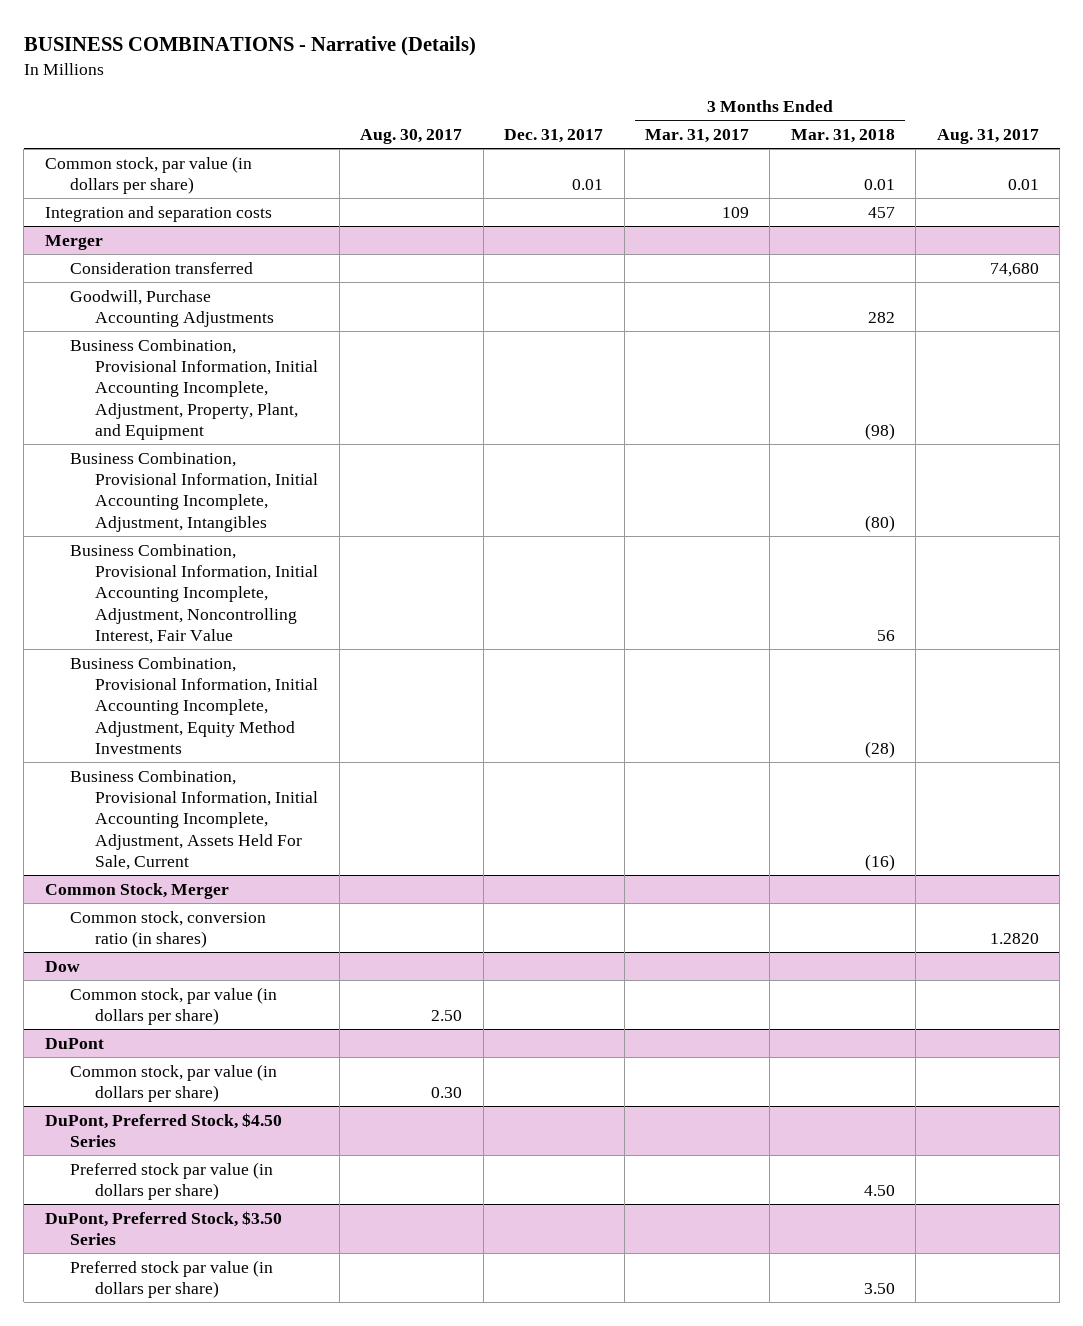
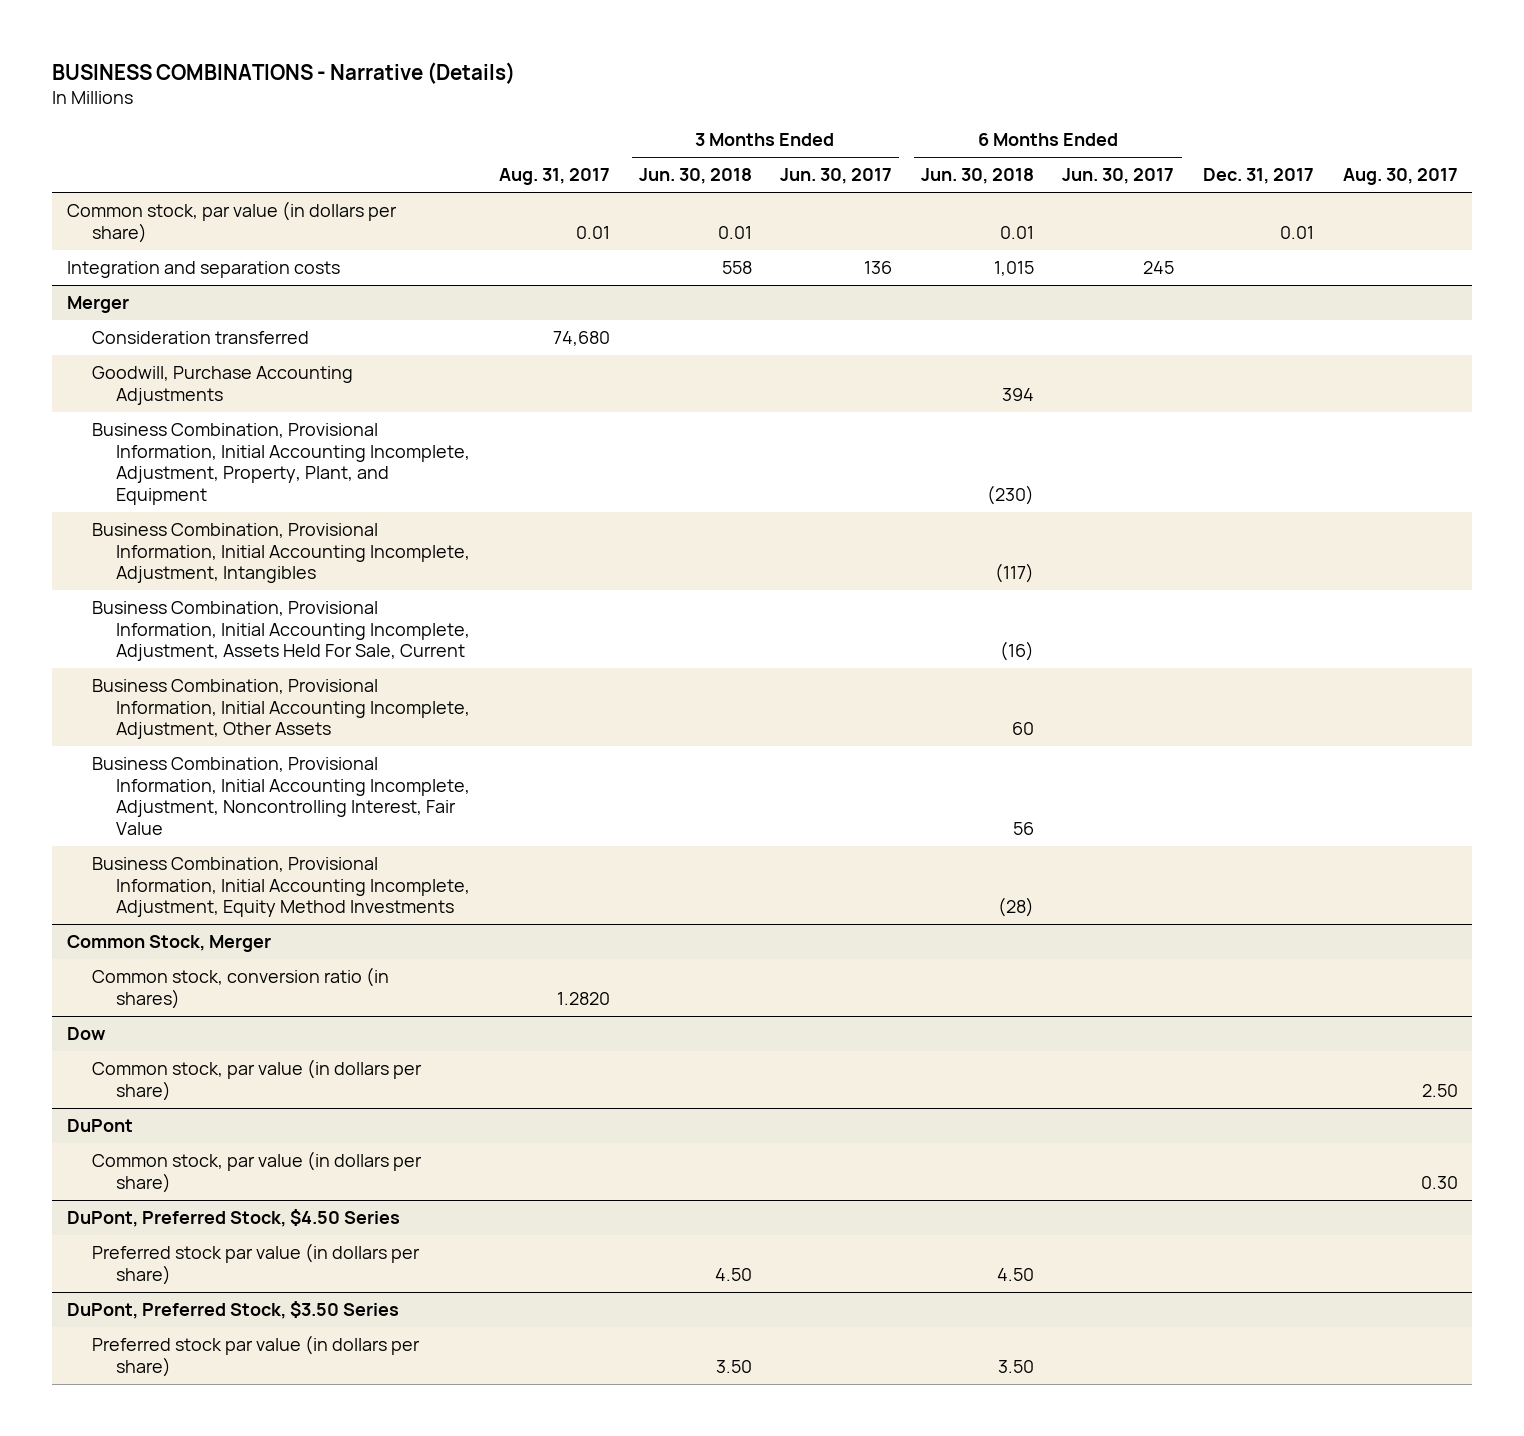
- | Aug. 30, 2017 | Dec. 31, 2017 | 3 Months Ended Mar. 31, 2017 | 3 Months Ended Mar. 31, 2018 | Aug. 31, 2017
+ | Aug. 31, 2017 | 3 Months Ended Jun. 30, 2018 | 3 Months Ended Jun. 30, 2017 | 6 Months Ended Jun. 30, 2018 | 6 Months Ended Jun. 30, 2017 | Dec. 31, 2017 | Aug. 30, 2017
@ Merger
moved up: Business Combination, Provisional Information, Initial Accounting Incomplete, Adjustment, Assets Held For Sale, Current | | | | (16) | | |
+ Business Combination, Provisional Information, Initial Accounting Incomplete, Adjustment, Other Assets | | | | 60 | | |

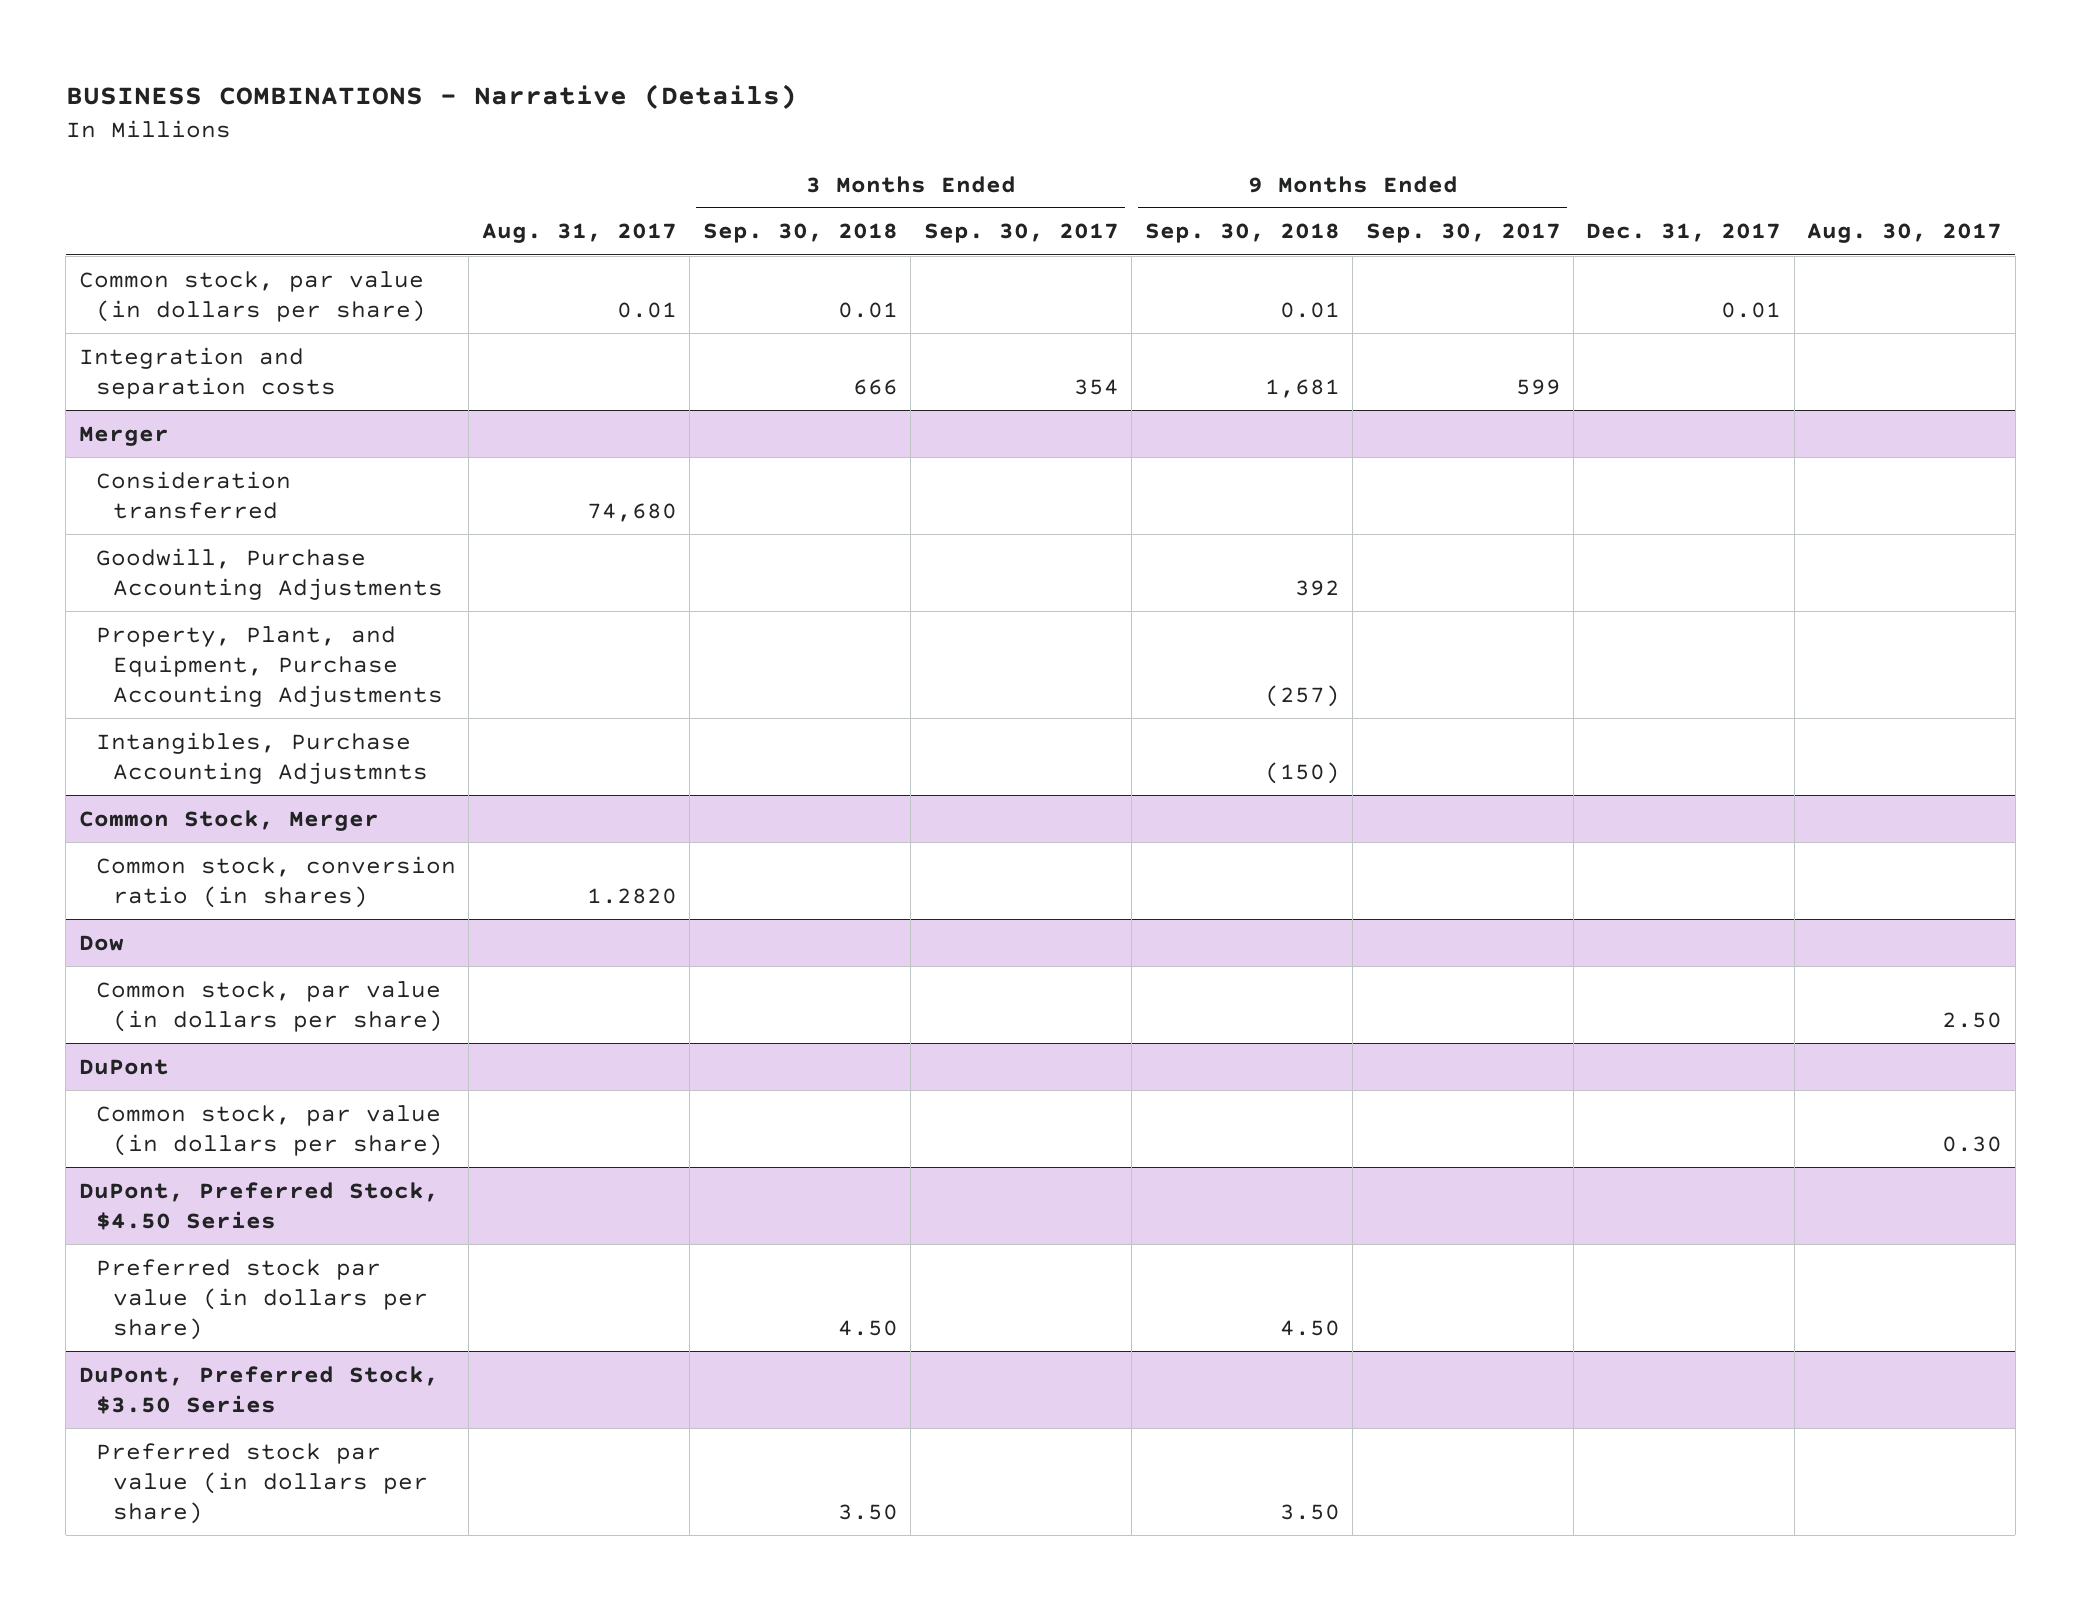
- | Aug. 31, 2017 | 3 Months Ended Jun. 30, 2018 | 3 Months Ended Jun. 30, 2017 | 6 Months Ended Jun. 30, 2018 | 6 Months Ended Jun. 30, 2017 | Dec. 31, 2017 | Aug. 30, 2017
+ | Aug. 31, 2017 | 3 Months Ended Sep. 30, 2018 | 3 Months Ended Sep. 30, 2017 | 9 Months Ended Sep. 30, 2018 | 9 Months Ended Sep. 30, 2017 | Dec. 31, 2017 | Aug. 30, 2017
@ Merger
- Business Combination, Provisional Information, Initial Accounting Incomplete, Adjustment, Property, Plant, and Equipment | | | | (230) | | |
- Business Combination, Provisional Information, Initial Accounting Incomplete, Adjustment, Intangibles | | | | (117) | | |
- Business Combination, Provisional Information, Initial Accounting Incomplete, Adjustment, Assets Held For Sale, Current | | | | (16) | | |
- Business Combination, Provisional Information, Initial Accounting Incomplete, Adjustment, Other Assets | | | | 60 | | |
- Business Combination, Provisional Information, Initial Accounting Incomplete, Adjustment, Noncontrolling Interest, Fair Value | | | | 56 | | |
- Business Combination, Provisional Information, Initial Accounting Incomplete, Adjustment, Equity Method Investments | | | | (28) | | |
+ Property, Plant, and Equipment, Purchase Accounting Adjustments | | | | (257) | | |
+ Intangibles, Purchase Accounting Adjustmnts | | | | (150) | | |

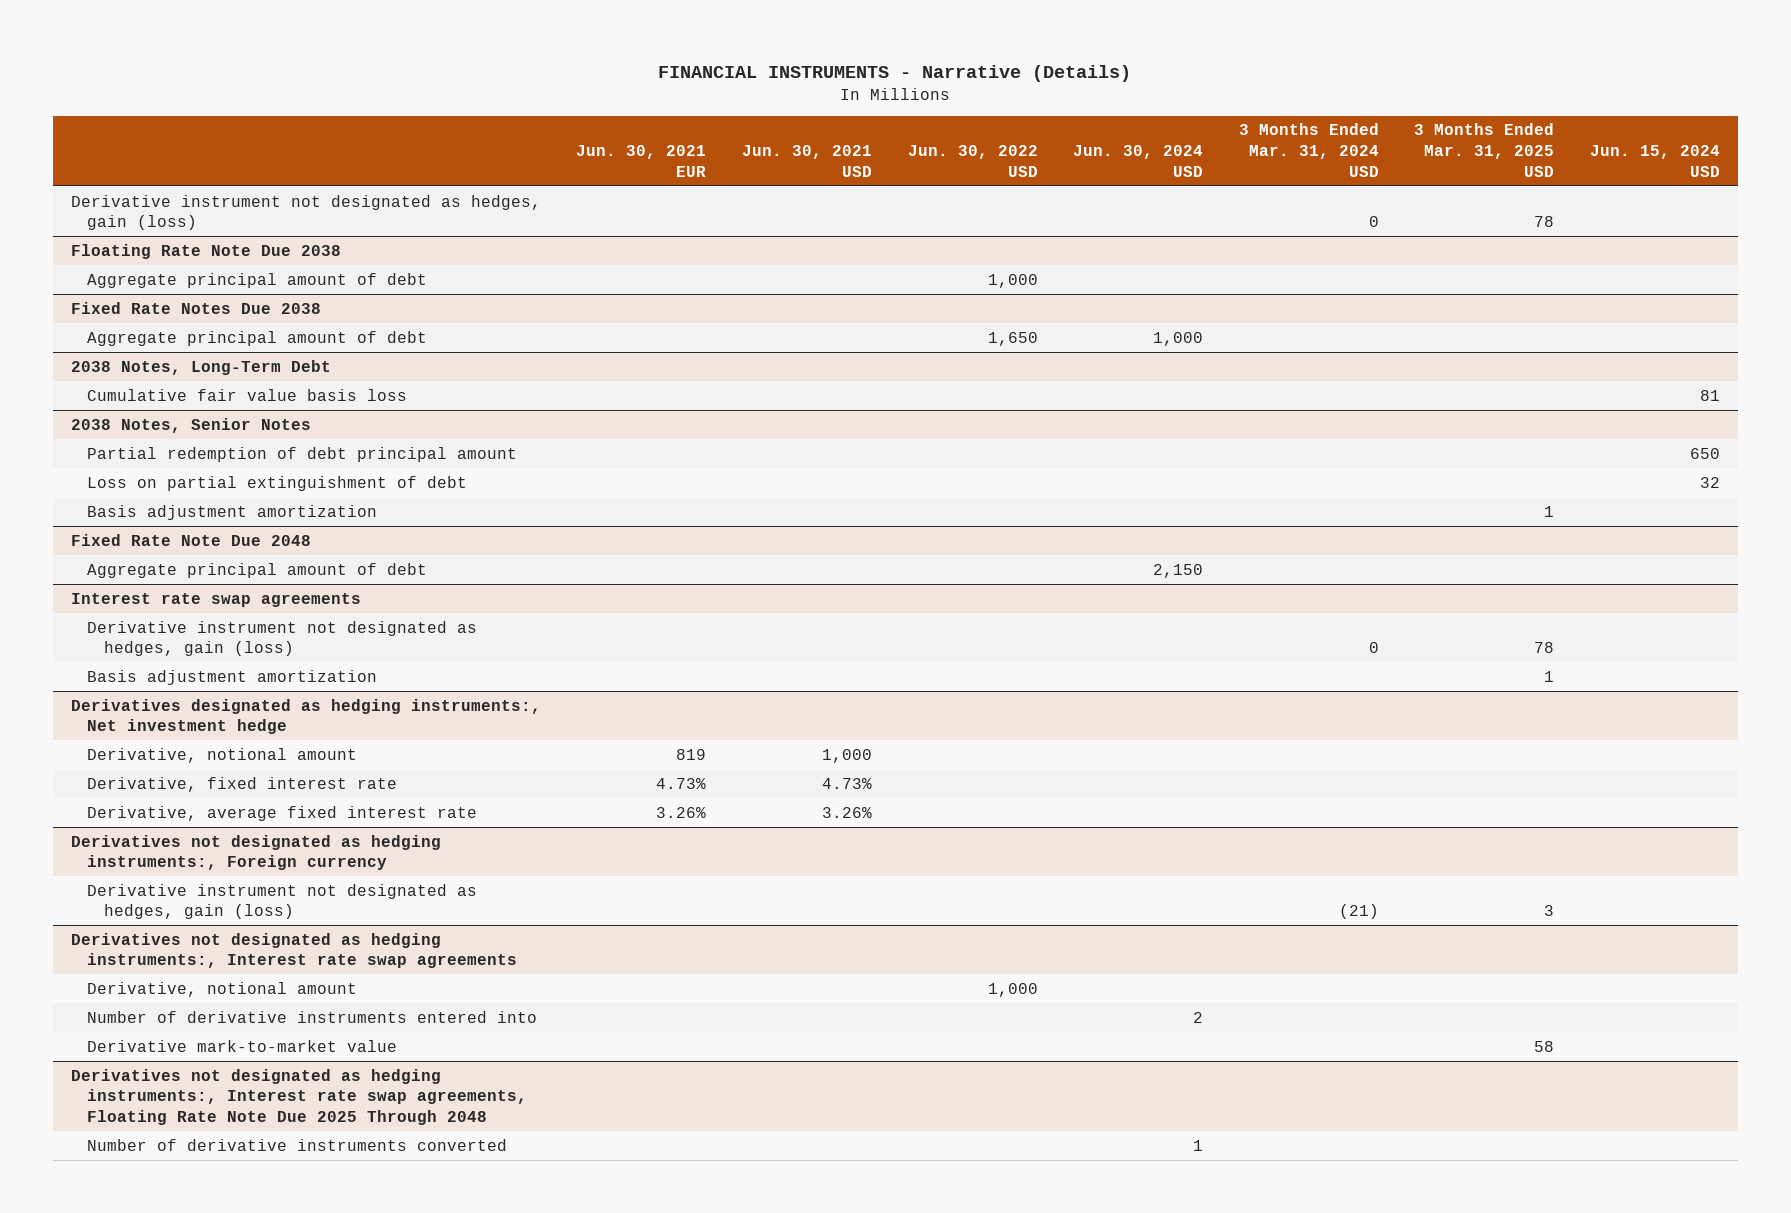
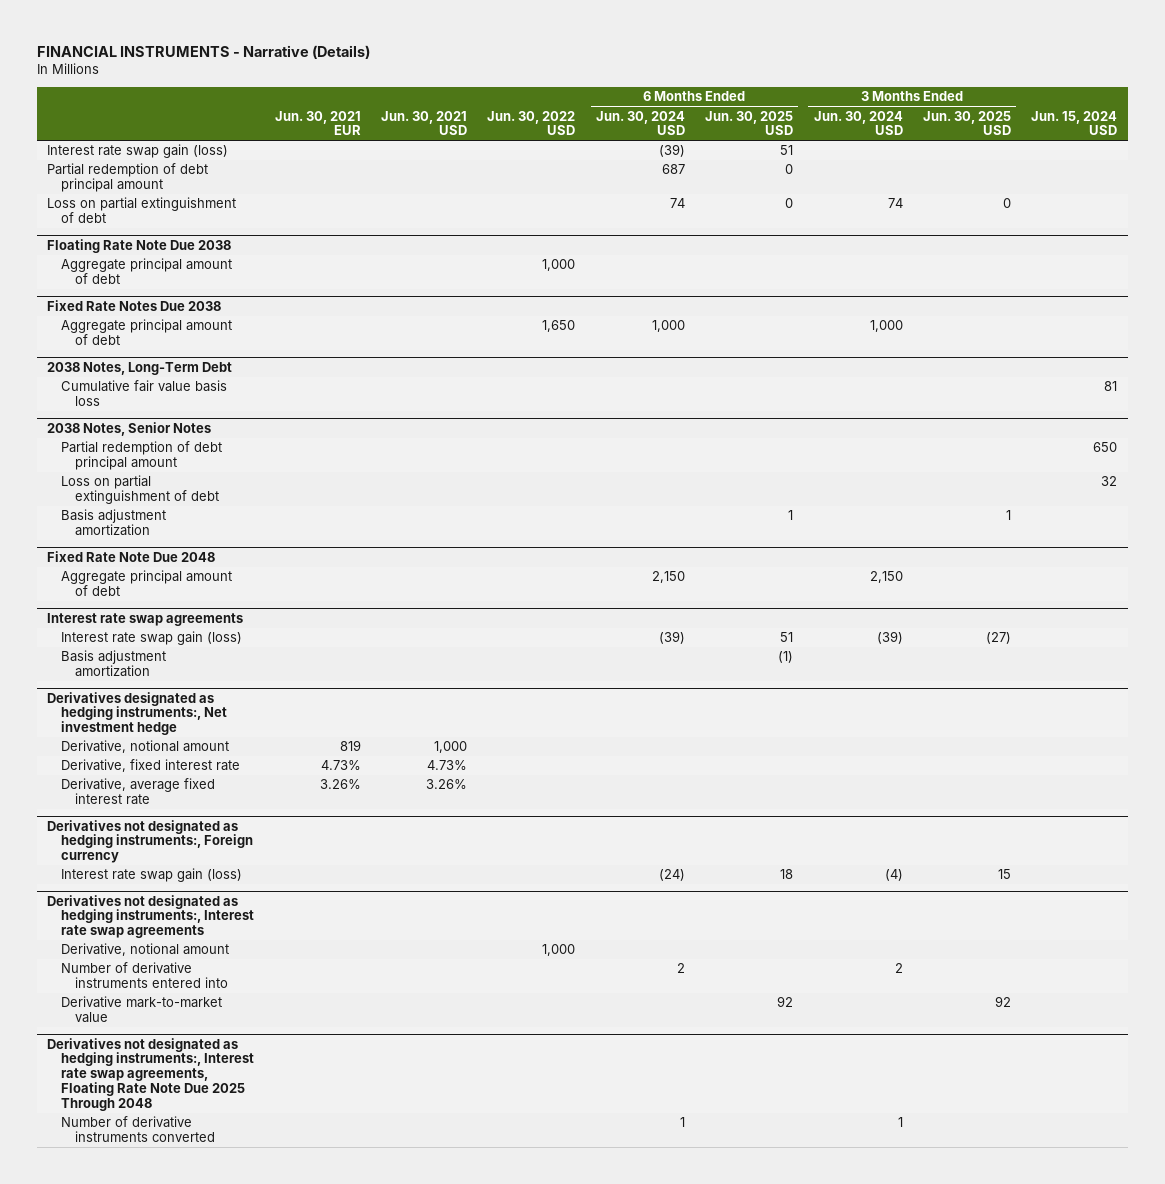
- | Jun. 30, 2021 EUR | Jun. 30, 2021 USD | Jun. 30, 2022 USD | Jun. 30, 2024 USD | 3 Months Ended Mar. 31, 2024 USD | 3 Months Ended Mar. 31, 2025 USD | Jun. 15, 2024 USD
+ | Jun. 30, 2021 EUR | Jun. 30, 2021 USD | Jun. 30, 2022 USD | 6 Months Ended Jun. 30, 2024 USD | 6 Months Ended Jun. 30, 2025 USD | 3 Months Ended Jun. 30, 2024 USD | 3 Months Ended Jun. 30, 2025 USD | Jun. 15, 2024 USD
- Derivative instrument not designated as hedges, gain (loss) | | | | | 0 | 78 |
+ Interest rate swap gain (loss) | | | | (39) | 51 | | |
+ Partial redemption of debt principal amount | | | | 687 | 0 | | |
+ Loss on partial extinguishment of debt | | | | 74 | 0 | 74 | 0 |
@ Interest rate swap agreements
- Derivative instrument not designated as hedges, gain (loss) | | | | | 0 | 78 |
+ Interest rate swap gain (loss) | | | | (39) | 51 | (39) | (27) |
@ Derivatives not designated as hedging instruments:, Foreign currency
- Derivative instrument not designated as hedges, gain (loss) | | | | | (21) | 3 |
+ Interest rate swap gain (loss) | | | | (24) | 18 | (4) | 15 |

